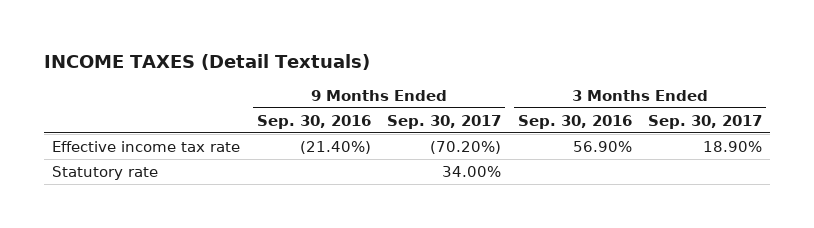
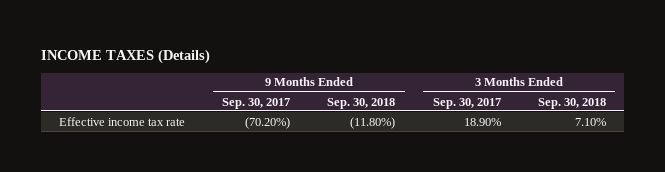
- INCOME TAXES (Detail Textuals)
+ INCOME TAXES (Details)
- | 9 Months Ended Sep. 30, 2016 | 9 Months Ended Sep. 30, 2017 | 3 Months Ended Sep. 30, 2016 | 3 Months Ended Sep. 30, 2017
+ | 9 Months Ended Sep. 30, 2017 | 9 Months Ended Sep. 30, 2018 | 3 Months Ended Sep. 30, 2017 | 3 Months Ended Sep. 30, 2018
- Statutory rate | | 34.00% | |

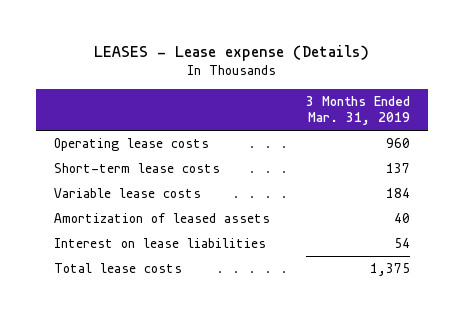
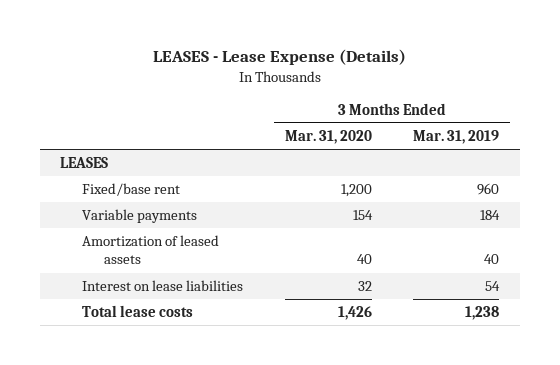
- LEASES - Lease expense (Details)
+ LEASES - Lease Expense (Details)
- | 3 Months Ended Mar. 31, 2019
+ | 3 Months Ended Mar. 31, 2020 | 3 Months Ended Mar. 31, 2019
- Operating lease costs | 960
- Short-term lease costs | 137
- Variable lease costs | 184
+ LEASES
+ Fixed/base rent | 1,200 | 960
+ Variable payments | 154 | 184
- Total lease costs | 1,375
+ Total lease costs | 1,426 | 1,238

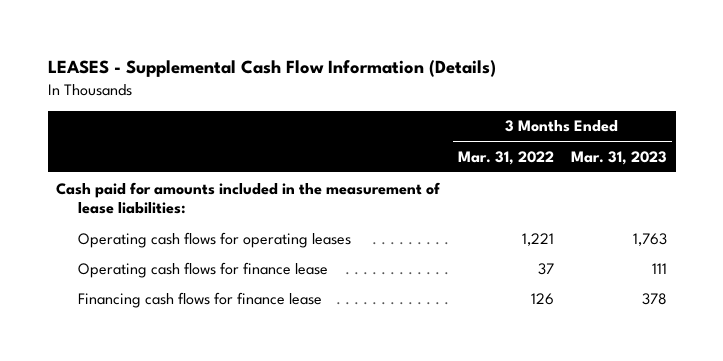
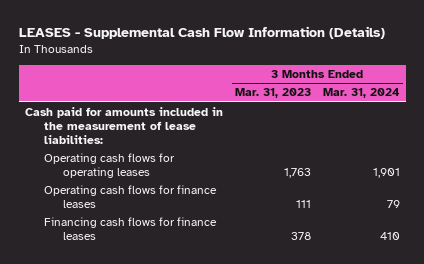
- | 3 Months Ended Mar. 31, 2022 | 3 Months Ended Mar. 31, 2023
+ | 3 Months Ended Mar. 31, 2023 | 3 Months Ended Mar. 31, 2024
- Operating cash flows for finance lease | 37 | 111
- Financing cash flows for finance lease | 126 | 378
+ Operating cash flows for finance leases | 111 | 79
+ Financing cash flows for finance leases | 378 | 410

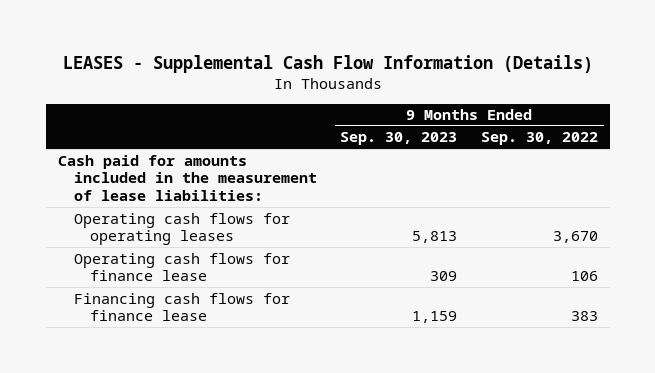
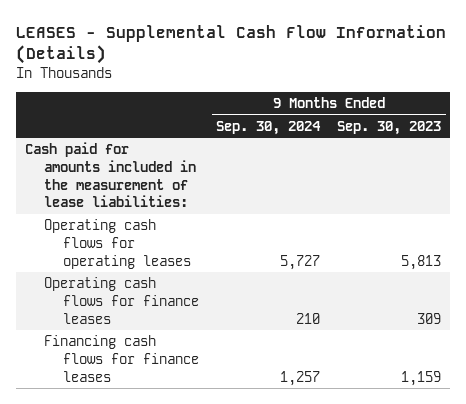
- | 9 Months Ended Sep. 30, 2023 | 9 Months Ended Sep. 30, 2022
+ | 9 Months Ended Sep. 30, 2024 | 9 Months Ended Sep. 30, 2023
- Operating cash flows for finance lease | 309 | 106
- Financing cash flows for finance lease | 1,159 | 383
+ Operating cash flows for finance leases | 210 | 309
+ Financing cash flows for finance leases | 1,257 | 1,159

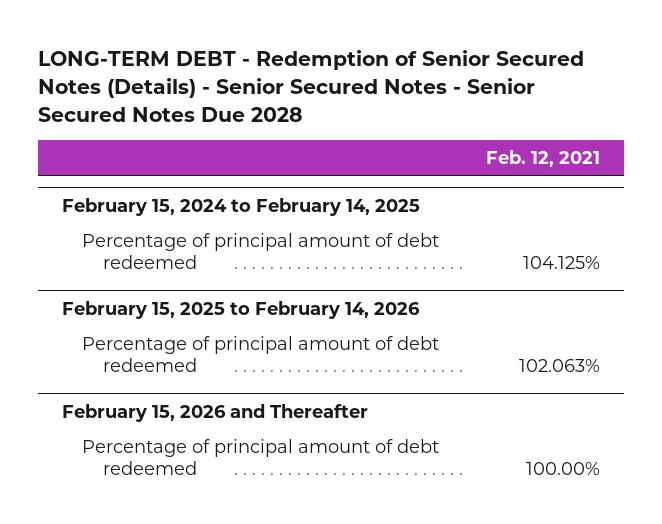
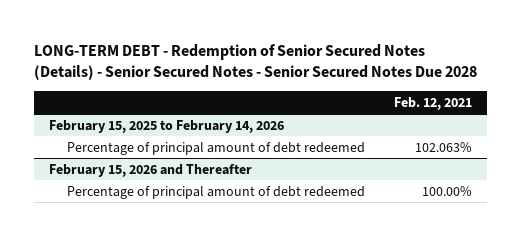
- February 15, 2024 to February 14, 2025
- Percentage of principal amount of debt redeemed | 104.125%

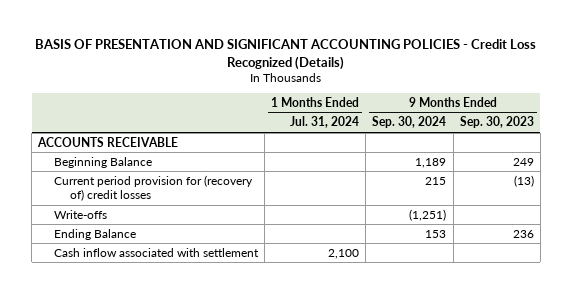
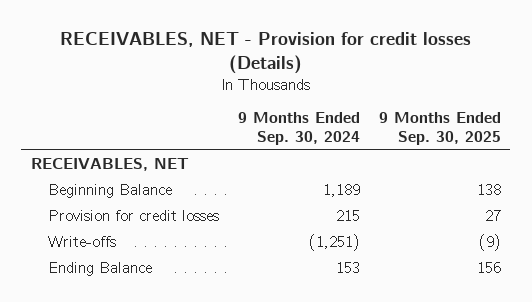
- BASIS OF PRESENTATION AND SIGNIFICANT ACCOUNTING POLICIES - Credit Loss Recognized (Details)
+ RECEIVABLES, NET - Provision for credit losses (Details)
- | 1 Months Ended Jul. 31, 2024 | 9 Months Ended Sep. 30, 2024 | 9 Months Ended Sep. 30, 2023
+ | 9 Months Ended Sep. 30, 2024 | 9 Months Ended Sep. 30, 2025
- ACCOUNTS RECEIVABLE
+ RECEIVABLES, NET
- Current period provision for (recovery of) credit losses | | 215 | (13)
+ Provision for credit losses | 215 | 27
- Cash inflow associated with settlement | 2,100 | |

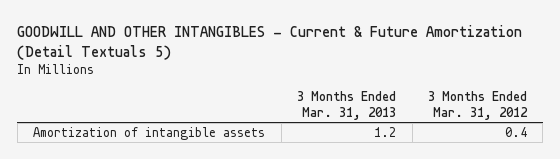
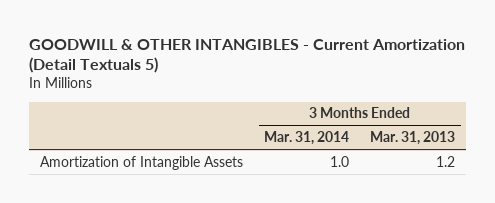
- GOODWILL AND OTHER INTANGIBLES - Current & Future Amortization (Detail Textuals 5)
+ GOODWILL & OTHER INTANGIBLES - Current Amortization (Detail Textuals 5)
- | 3 Months Ended Mar. 31, 2013 | 3 Months Ended Mar. 31, 2012
+ | 3 Months Ended Mar. 31, 2014 | 3 Months Ended Mar. 31, 2013
- Amortization of intangible assets | 1.2 | 0.4
+ Amortization of Intangible Assets | 1.0 | 1.2

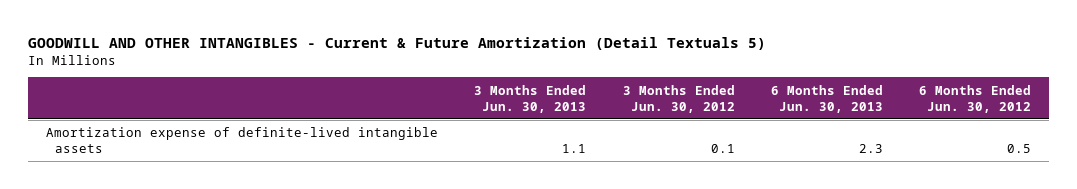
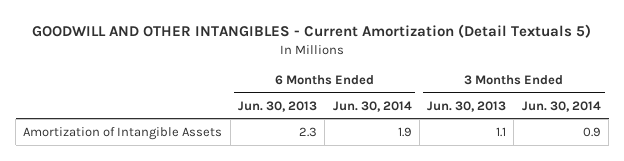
- GOODWILL AND OTHER INTANGIBLES - Current & Future Amortization (Detail Textuals 5)
+ GOODWILL AND OTHER INTANGIBLES - Current Amortization (Detail Textuals 5)
- | 3 Months Ended Jun. 30, 2013 | 3 Months Ended Jun. 30, 2012 | 6 Months Ended Jun. 30, 2013 | 6 Months Ended Jun. 30, 2012
+ | 6 Months Ended Jun. 30, 2013 | 6 Months Ended Jun. 30, 2014 | 3 Months Ended Jun. 30, 2013 | 3 Months Ended Jun. 30, 2014
- Amortization expense of definite-lived intangible assets | 1.1 | 0.1 | 2.3 | 0.5
+ Amortization of Intangible Assets | 2.3 | 1.9 | 1.1 | 0.9

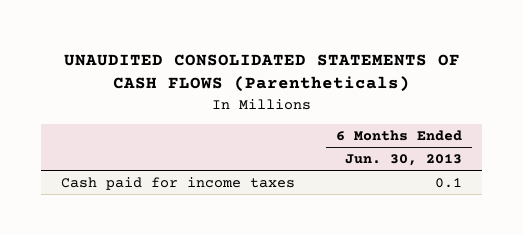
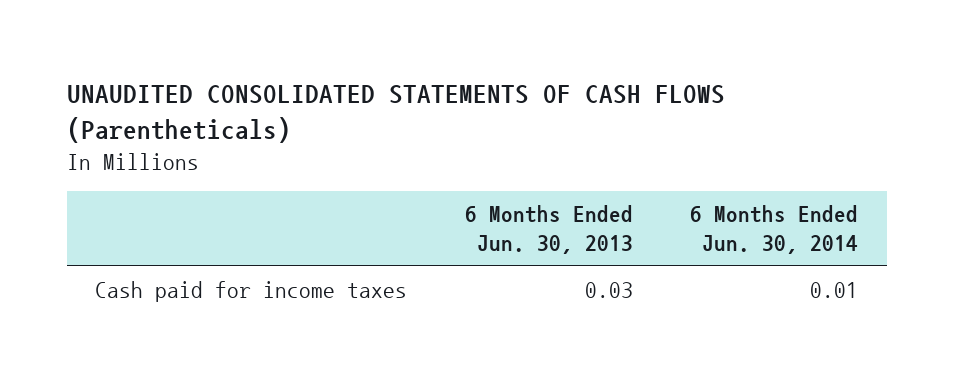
- | 6 Months Ended Jun. 30, 2013
+ | 6 Months Ended Jun. 30, 2013 | 6 Months Ended Jun. 30, 2014
- Cash paid for income taxes | 0.1
+ Cash paid for income taxes | 0.03 | 0.01

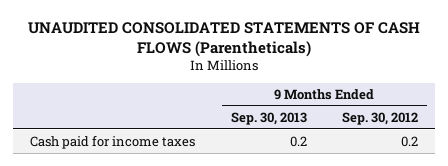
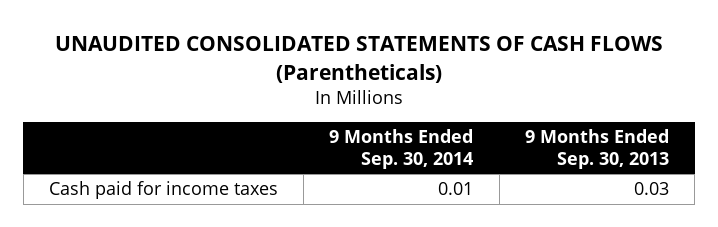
- | 9 Months Ended Sep. 30, 2013 | 9 Months Ended Sep. 30, 2012
+ | 9 Months Ended Sep. 30, 2014 | 9 Months Ended Sep. 30, 2013
- Cash paid for income taxes | 0.2 | 0.2
+ Cash paid for income taxes | 0.01 | 0.03

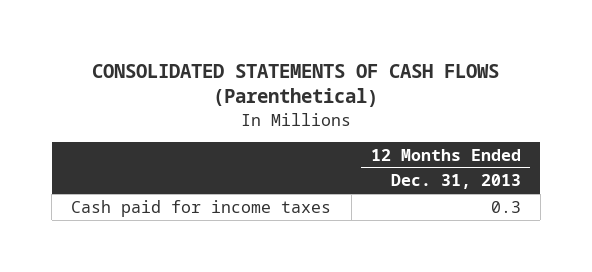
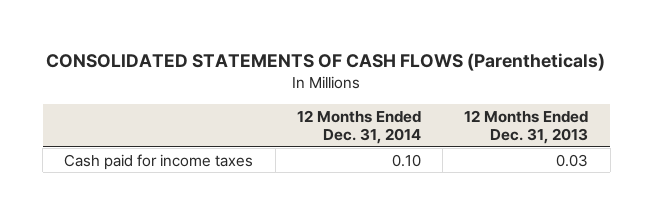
- CONSOLIDATED STATEMENTS OF CASH FLOWS (Parenthetical)
+ CONSOLIDATED STATEMENTS OF CASH FLOWS (Parentheticals)
- | 12 Months Ended Dec. 31, 2013
+ | 12 Months Ended Dec. 31, 2014 | 12 Months Ended Dec. 31, 2013
- Cash paid for income taxes | 0.3
+ Cash paid for income taxes | 0.10 | 0.03

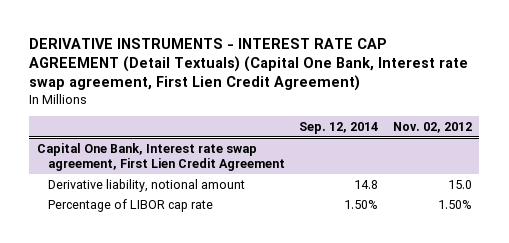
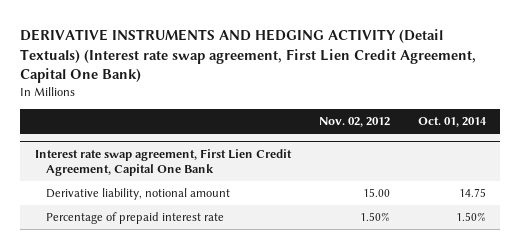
- DERIVATIVE INSTRUMENTS - INTEREST RATE CAP AGREEMENT (Detail Textuals) (Capital One Bank, Interest rate swap agreement, First Lien Credit Agreement)
+ DERIVATIVE INSTRUMENTS AND HEDGING ACTIVITY (Detail Textuals) (Interest rate swap agreement, First Lien Credit Agreement, Capital One Bank)
- | Sep. 12, 2014 | Nov. 02, 2012
+ | Nov. 02, 2012 | Oct. 01, 2014
- Capital One Bank, Interest rate swap agreement, First Lien Credit Agreement
- Derivative liability, notional amount | 14.8 | 15.0
- Percentage of LIBOR cap rate | 1.50% | 1.50%
+ Interest rate swap agreement, First Lien Credit Agreement, Capital One Bank
+ Derivative liability, notional amount | 15.00 | 14.75
+ Percentage of prepaid interest rate | 1.50% | 1.50%

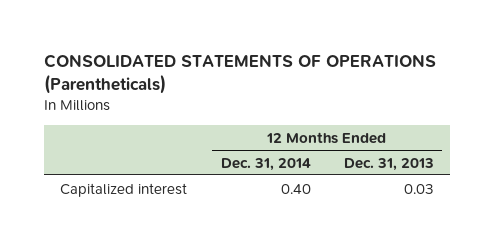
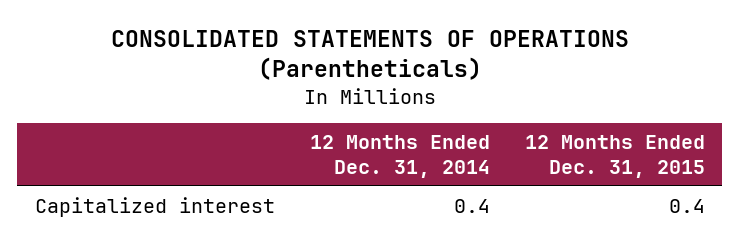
- | 12 Months Ended Dec. 31, 2014 | 12 Months Ended Dec. 31, 2013
+ | 12 Months Ended Dec. 31, 2014 | 12 Months Ended Dec. 31, 2015
- Capitalized interest | 0.40 | 0.03
+ Capitalized interest | 0.4 | 0.4

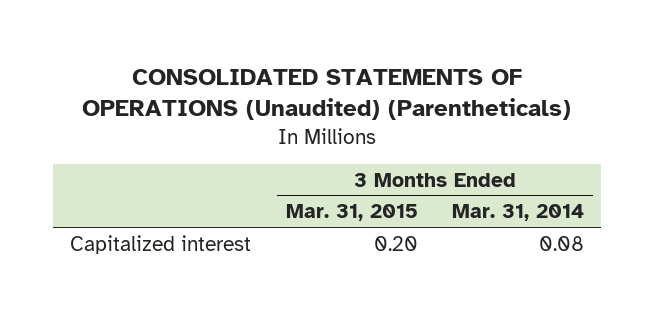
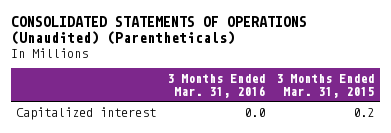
- | 3 Months Ended Mar. 31, 2015 | 3 Months Ended Mar. 31, 2014
+ | 3 Months Ended Mar. 31, 2016 | 3 Months Ended Mar. 31, 2015
- Capitalized interest | 0.20 | 0.08
+ Capitalized interest | 0.0 | 0.2

